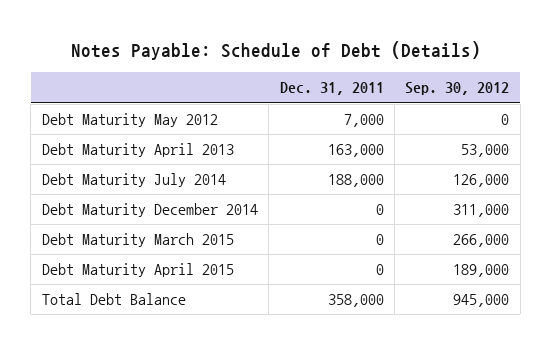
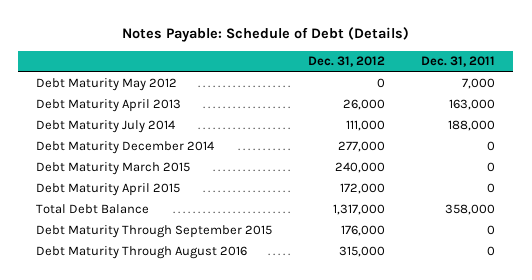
- | Dec. 31, 2011 | Sep. 30, 2012
+ | Dec. 31, 2012 | Dec. 31, 2011
+ Debt Maturity Through September 2015 | 176,000 | 0
+ Debt Maturity Through August 2016 | 315,000 | 0

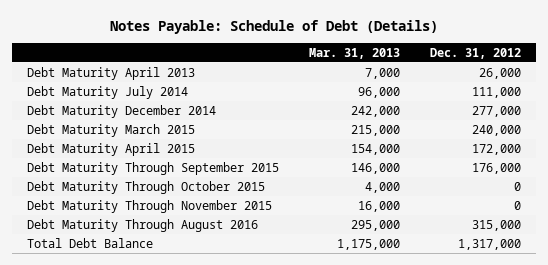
- | Dec. 31, 2012 | Dec. 31, 2011
+ | Mar. 31, 2013 | Dec. 31, 2012
- Debt Maturity May 2012 | 0 | 7,000
+ Debt Maturity Through October 2015 | 4,000 | 0
+ Debt Maturity Through November 2015 | 16,000 | 0
moved down: Total Debt Balance | 1,175,000 | 1,317,000

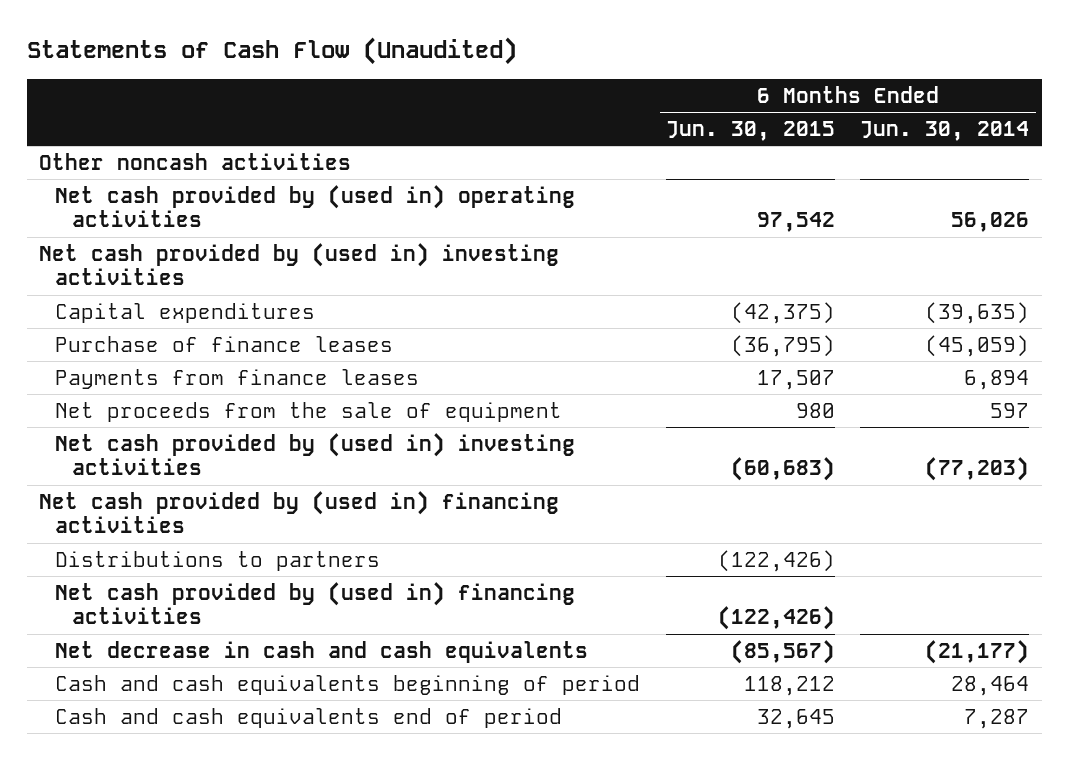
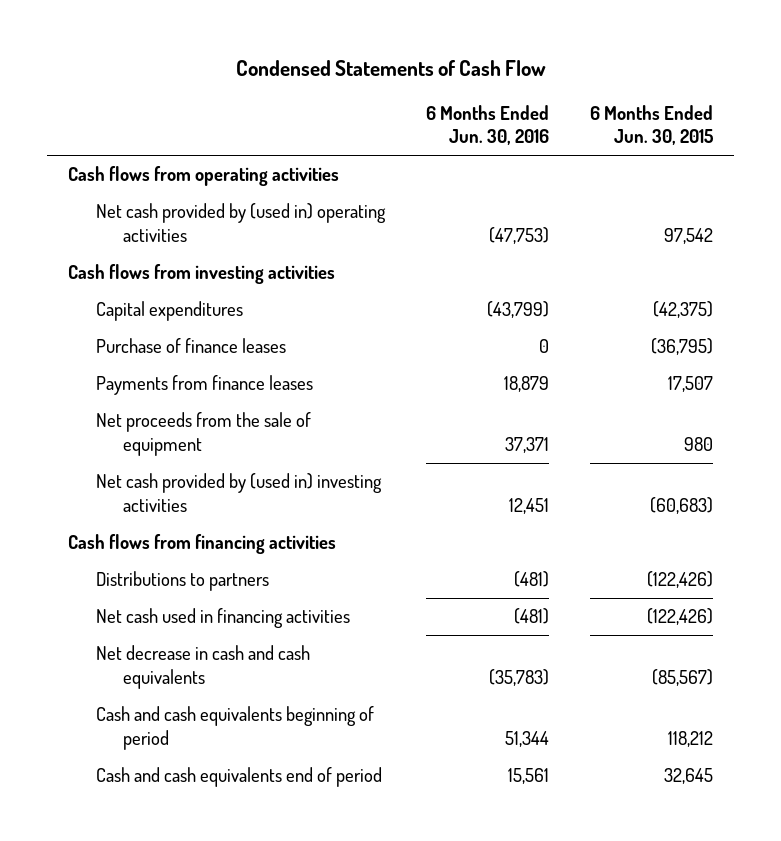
- Statements of Cash Flow (Unaudited)
+ Condensed Statements of Cash Flow
- | 6 Months Ended Jun. 30, 2015 | 6 Months Ended Jun. 30, 2014
+ | 6 Months Ended Jun. 30, 2016 | 6 Months Ended Jun. 30, 2015
- Other noncash activities
+ Cash flows from operating activities
- Net cash provided by (used in) investing activities
+ Cash flows from investing activities
- Net cash provided by (used in) financing activities
+ Cash flows from financing activities
- Net cash provided by (used in) financing activities | (122,426) |
+ Net cash used in financing activities | (481) | (122,426)

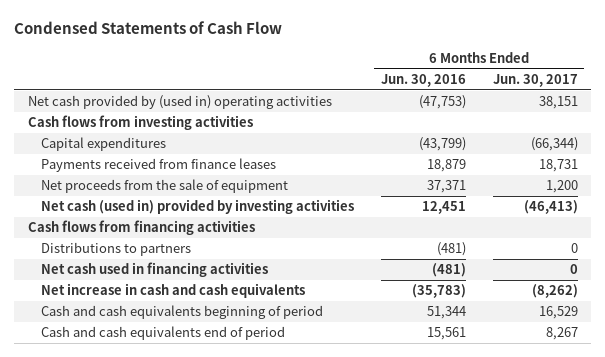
- | 6 Months Ended Jun. 30, 2016 | 6 Months Ended Jun. 30, 2015
+ | 6 Months Ended Jun. 30, 2016 | 6 Months Ended Jun. 30, 2017
- Cash flows from operating activities
- Purchase of finance leases | 0 | (36,795)
- Payments from finance leases | 18,879 | 17,507
+ Payments received from finance leases | 18,879 | 18,731
- Net cash provided by (used in) investing activities | 12,451 | (60,683)
+ Net cash (used in) provided by investing activities | 12,451 | (46,413)
- Net decrease in cash and cash equivalents | (35,783) | (85,567)
+ Net increase in cash and cash equivalents | (35,783) | (8,262)

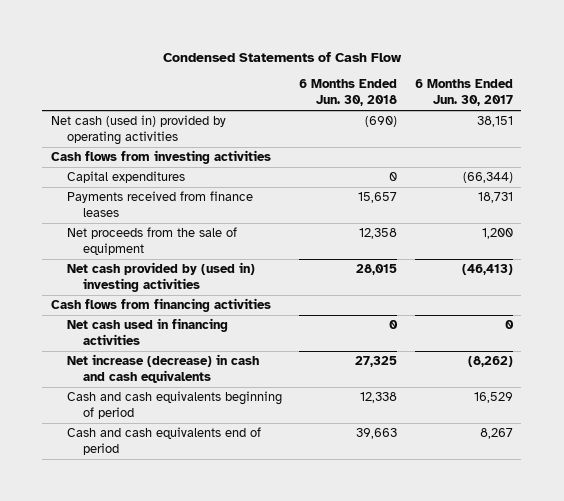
- | 6 Months Ended Jun. 30, 2016 | 6 Months Ended Jun. 30, 2017
+ | 6 Months Ended Jun. 30, 2018 | 6 Months Ended Jun. 30, 2017
- Net cash provided by (used in) operating activities | (47,753) | 38,151
+ Net cash (used in) provided by operating activities | (690) | 38,151
- Net cash (used in) provided by investing activities | 12,451 | (46,413)
+ Net cash provided by (used in) investing activities | 28,015 | (46,413)
- Distributions to partners | (481) | 0
- Net increase in cash and cash equivalents | (35,783) | (8,262)
+ Net increase (decrease) in cash and cash equivalents | 27,325 | (8,262)

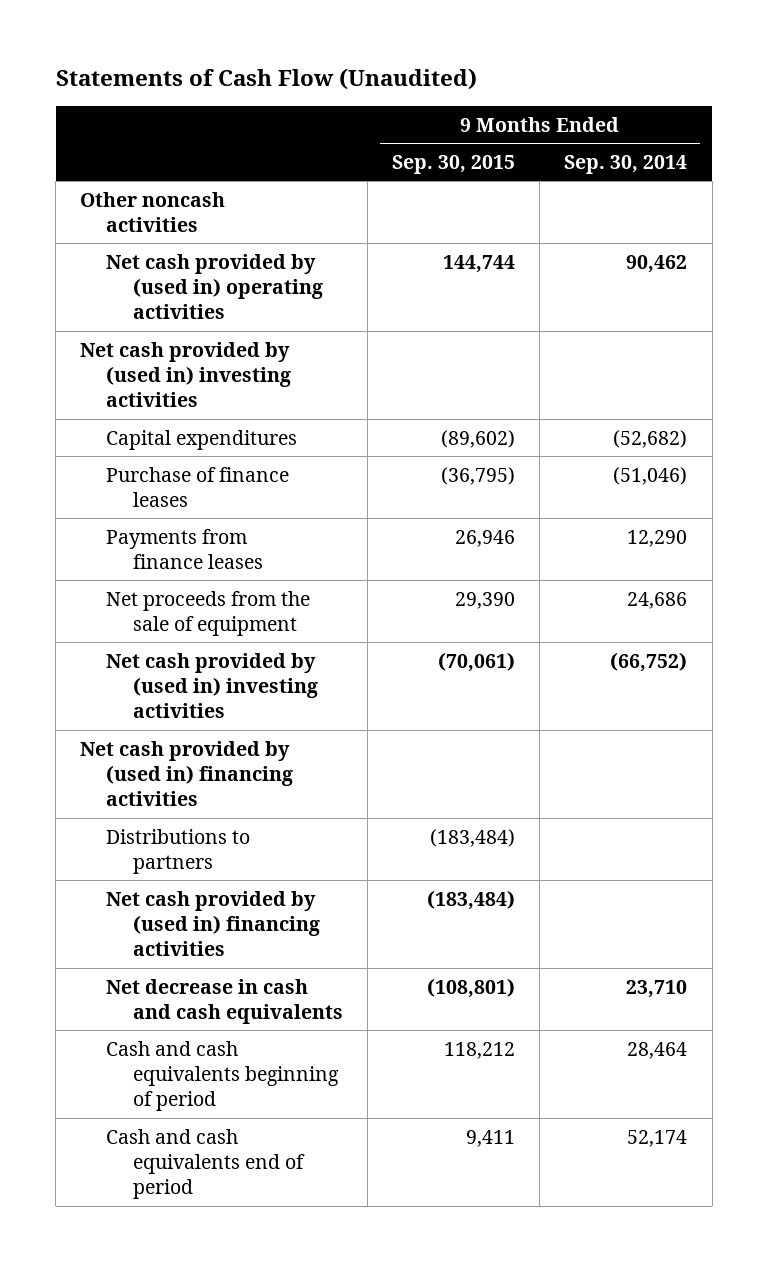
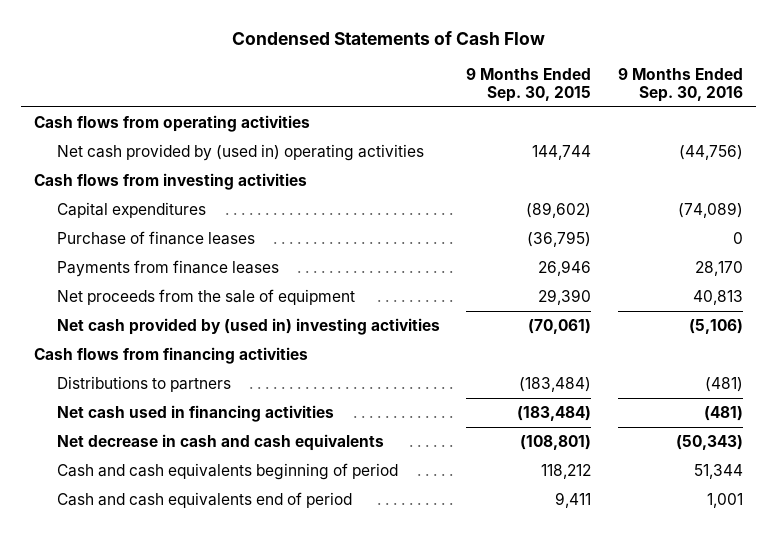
- Statements of Cash Flow (Unaudited)
+ Condensed Statements of Cash Flow
- | 9 Months Ended Sep. 30, 2015 | 9 Months Ended Sep. 30, 2014
+ | 9 Months Ended Sep. 30, 2015 | 9 Months Ended Sep. 30, 2016
- Other noncash activities
+ Cash flows from operating activities
- Net cash provided by (used in) investing activities
+ Cash flows from investing activities
- Net cash provided by (used in) financing activities
+ Cash flows from financing activities
- Net cash provided by (used in) financing activities | (183,484) |
+ Net cash used in financing activities | (183,484) | (481)

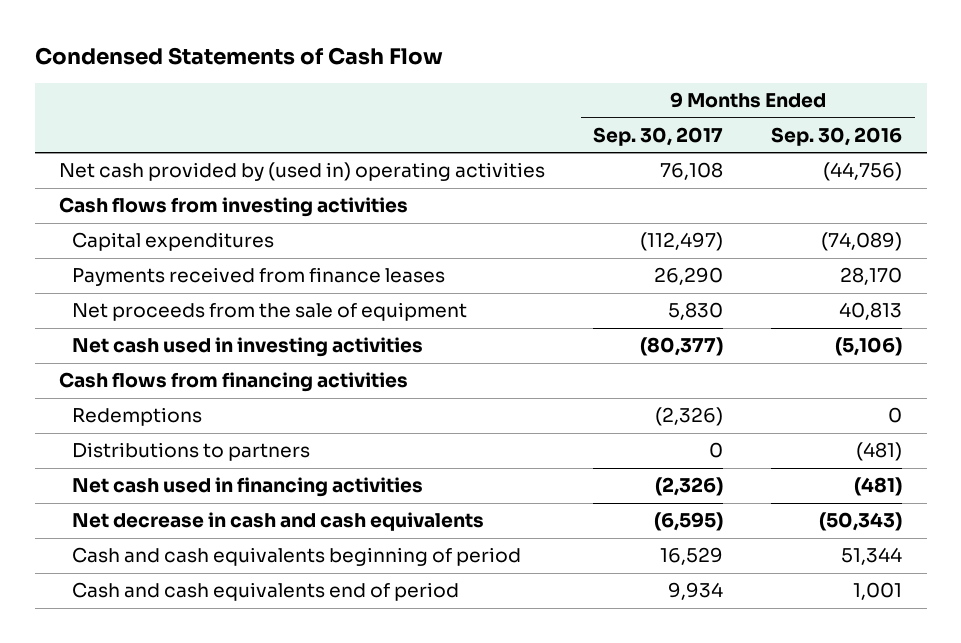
- | 9 Months Ended Sep. 30, 2015 | 9 Months Ended Sep. 30, 2016
+ | 9 Months Ended Sep. 30, 2017 | 9 Months Ended Sep. 30, 2016
- Cash flows from operating activities
- Purchase of finance leases | (36,795) | 0
- Payments from finance leases | 26,946 | 28,170
+ Payments received from finance leases | 26,290 | 28,170
- Net cash provided by (used in) investing activities | (70,061) | (5,106)
+ Net cash used in investing activities | (80,377) | (5,106)
+ Redemptions | (2,326) | 0

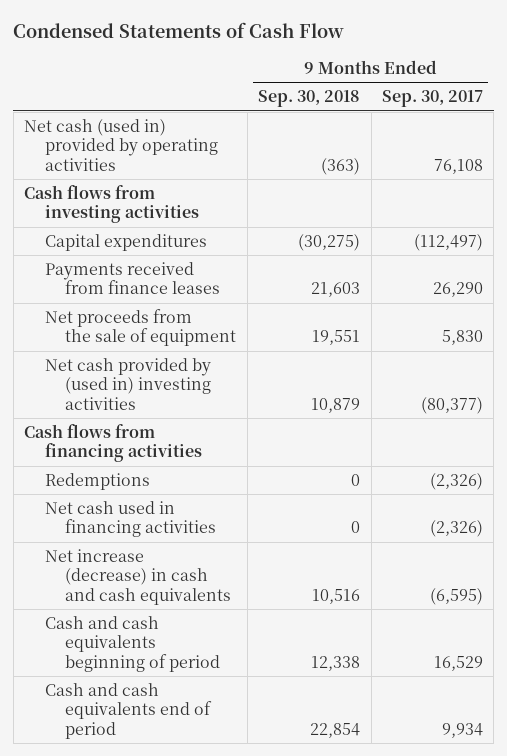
- | 9 Months Ended Sep. 30, 2017 | 9 Months Ended Sep. 30, 2016
+ | 9 Months Ended Sep. 30, 2018 | 9 Months Ended Sep. 30, 2017
- Net cash provided by (used in) operating activities | 76,108 | (44,756)
+ Net cash (used in) provided by operating activities | (363) | 76,108
- Net cash used in investing activities | (80,377) | (5,106)
+ Net cash provided by (used in) investing activities | 10,879 | (80,377)
- Distributions to partners | 0 | (481)
- Net decrease in cash and cash equivalents | (6,595) | (50,343)
+ Net increase (decrease) in cash and cash equivalents | 10,516 | (6,595)

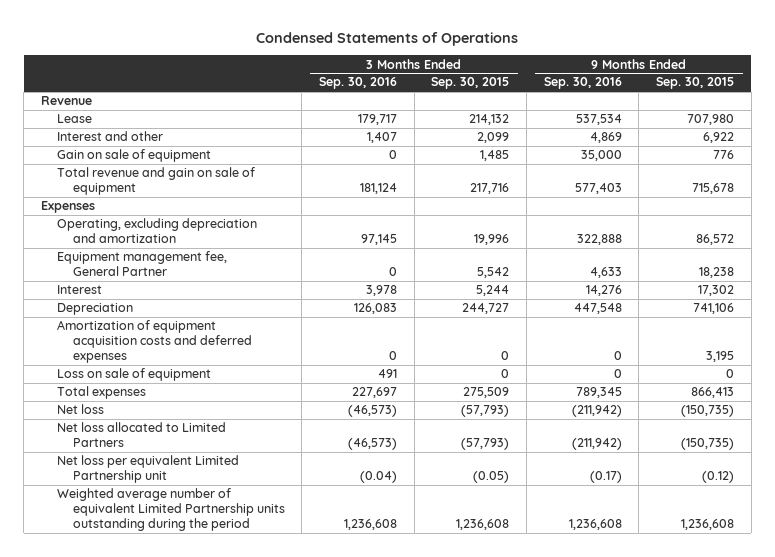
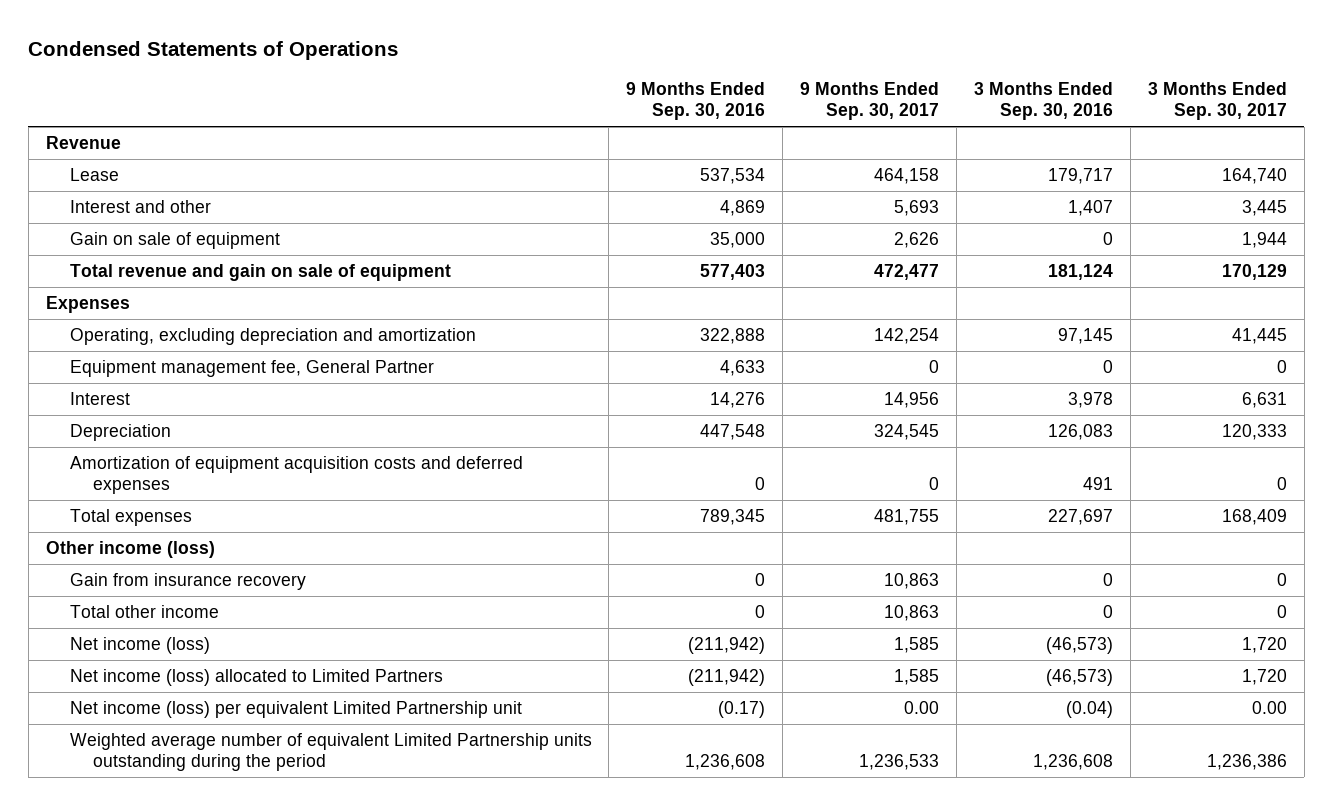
- | 3 Months Ended Sep. 30, 2016 | 3 Months Ended Sep. 30, 2015 | 9 Months Ended Sep. 30, 2016 | 9 Months Ended Sep. 30, 2015
+ | 9 Months Ended Sep. 30, 2016 | 9 Months Ended Sep. 30, 2017 | 3 Months Ended Sep. 30, 2016 | 3 Months Ended Sep. 30, 2017
- Amortization of equipment acquisition costs and deferred expenses | 0 | 0 | 0 | 3,195
- Loss on sale of equipment | 491 | 0 | 0 | 0
+ Amortization of equipment acquisition costs and deferred expenses | 0 | 0 | 491 | 0
- Net loss | (46,573) | (57,793) | (211,942) | (150,735)
- Net loss allocated to Limited Partners | (46,573) | (57,793) | (211,942) | (150,735)
- Net loss per equivalent Limited Partnership unit | (0.04) | (0.05) | (0.17) | (0.12)
+ Other income (loss)
+ Gain from insurance recovery | 0 | 10,863 | 0 | 0
+ Total other income | 0 | 10,863 | 0 | 0
+ Net income (loss) | (211,942) | 1,585 | (46,573) | 1,720
+ Net income (loss) allocated to Limited Partners | (211,942) | 1,585 | (46,573) | 1,720
+ Net income (loss) per equivalent Limited Partnership unit | (0.17) | 0.00 | (0.04) | 0.00

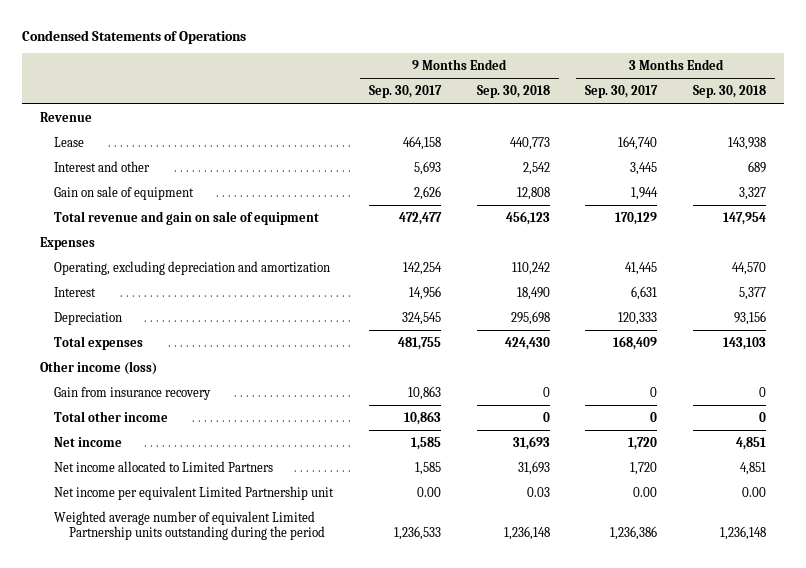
- | 9 Months Ended Sep. 30, 2016 | 9 Months Ended Sep. 30, 2017 | 3 Months Ended Sep. 30, 2016 | 3 Months Ended Sep. 30, 2017
+ | 9 Months Ended Sep. 30, 2017 | 9 Months Ended Sep. 30, 2018 | 3 Months Ended Sep. 30, 2017 | 3 Months Ended Sep. 30, 2018
- Equipment management fee, General Partner | 4,633 | 0 | 0 | 0
- Amortization of equipment acquisition costs and deferred expenses | 0 | 0 | 491 | 0
- Net income (loss) | (211,942) | 1,585 | (46,573) | 1,720
- Net income (loss) allocated to Limited Partners | (211,942) | 1,585 | (46,573) | 1,720
- Net income (loss) per equivalent Limited Partnership unit | (0.17) | 0.00 | (0.04) | 0.00
+ Net income | 1,585 | 31,693 | 1,720 | 4,851
+ Net income allocated to Limited Partners | 1,585 | 31,693 | 1,720 | 4,851
+ Net income per equivalent Limited Partnership unit | 0.00 | 0.03 | 0.00 | 0.00

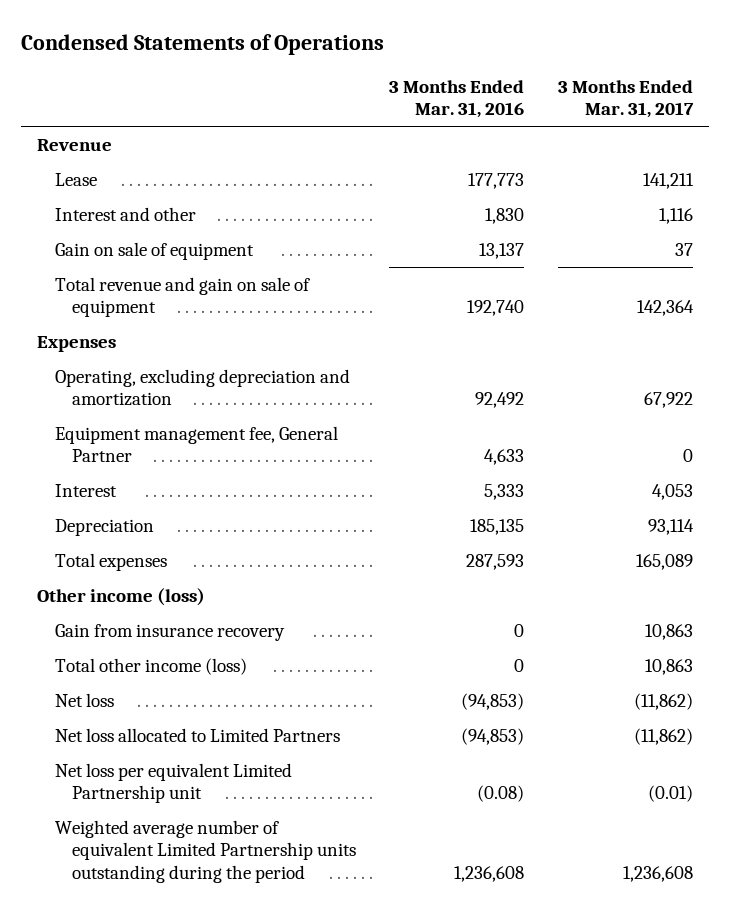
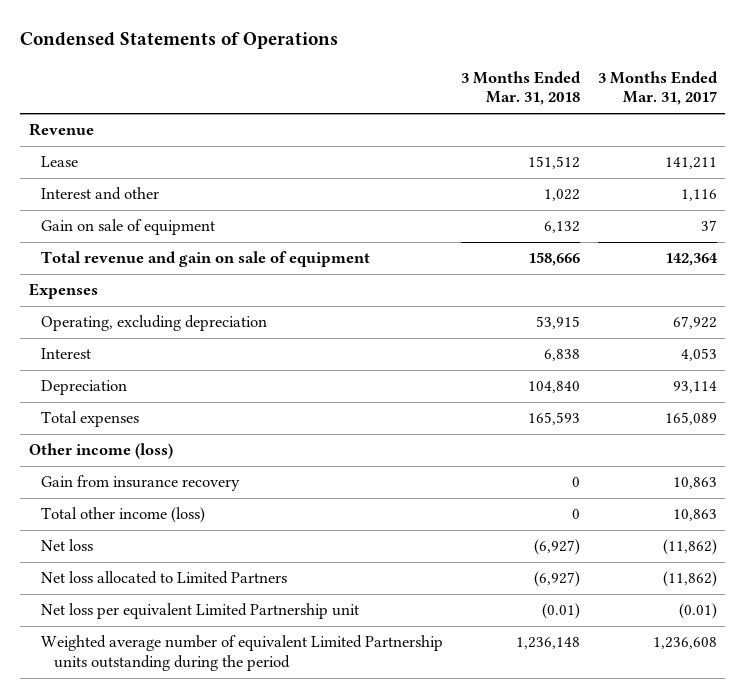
- | 3 Months Ended Mar. 31, 2016 | 3 Months Ended Mar. 31, 2017
+ | 3 Months Ended Mar. 31, 2018 | 3 Months Ended Mar. 31, 2017
- Operating, excluding depreciation and amortization | 92,492 | 67,922
- Equipment management fee, General Partner | 4,633 | 0
+ Operating, excluding depreciation | 53,915 | 67,922

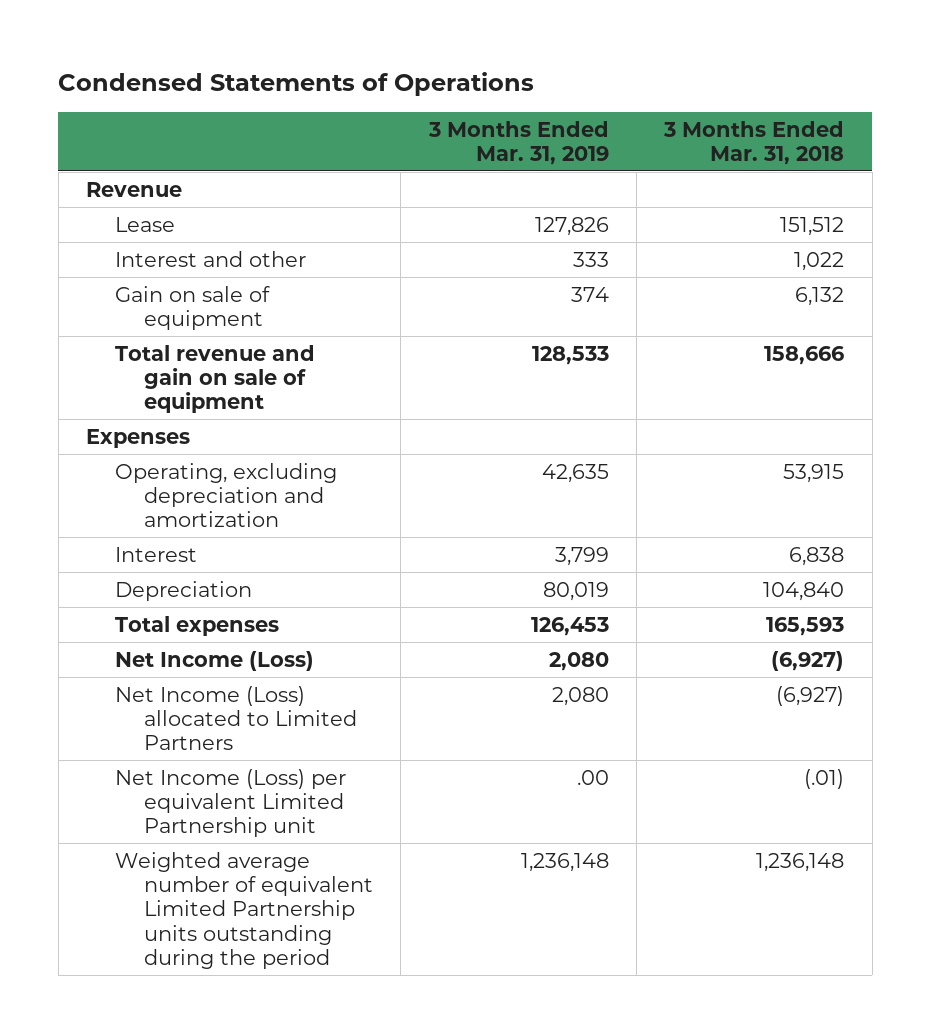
- | 3 Months Ended Mar. 31, 2018 | 3 Months Ended Mar. 31, 2017
+ | 3 Months Ended Mar. 31, 2019 | 3 Months Ended Mar. 31, 2018
- Operating, excluding depreciation | 53,915 | 67,922
+ Operating, excluding depreciation and amortization | 42,635 | 53,915
- Other income (loss)
- Gain from insurance recovery | 0 | 10,863
- Total other income (loss) | 0 | 10,863
- Net loss | (6,927) | (11,862)
- Net loss allocated to Limited Partners | (6,927) | (11,862)
- Net loss per equivalent Limited Partnership unit | (0.01) | (0.01)
+ Net Income (Loss) | 2,080 | (6,927)
+ Net Income (Loss) allocated to Limited Partners | 2,080 | (6,927)
+ Net Income (Loss) per equivalent Limited Partnership unit | .00 | (.01)

